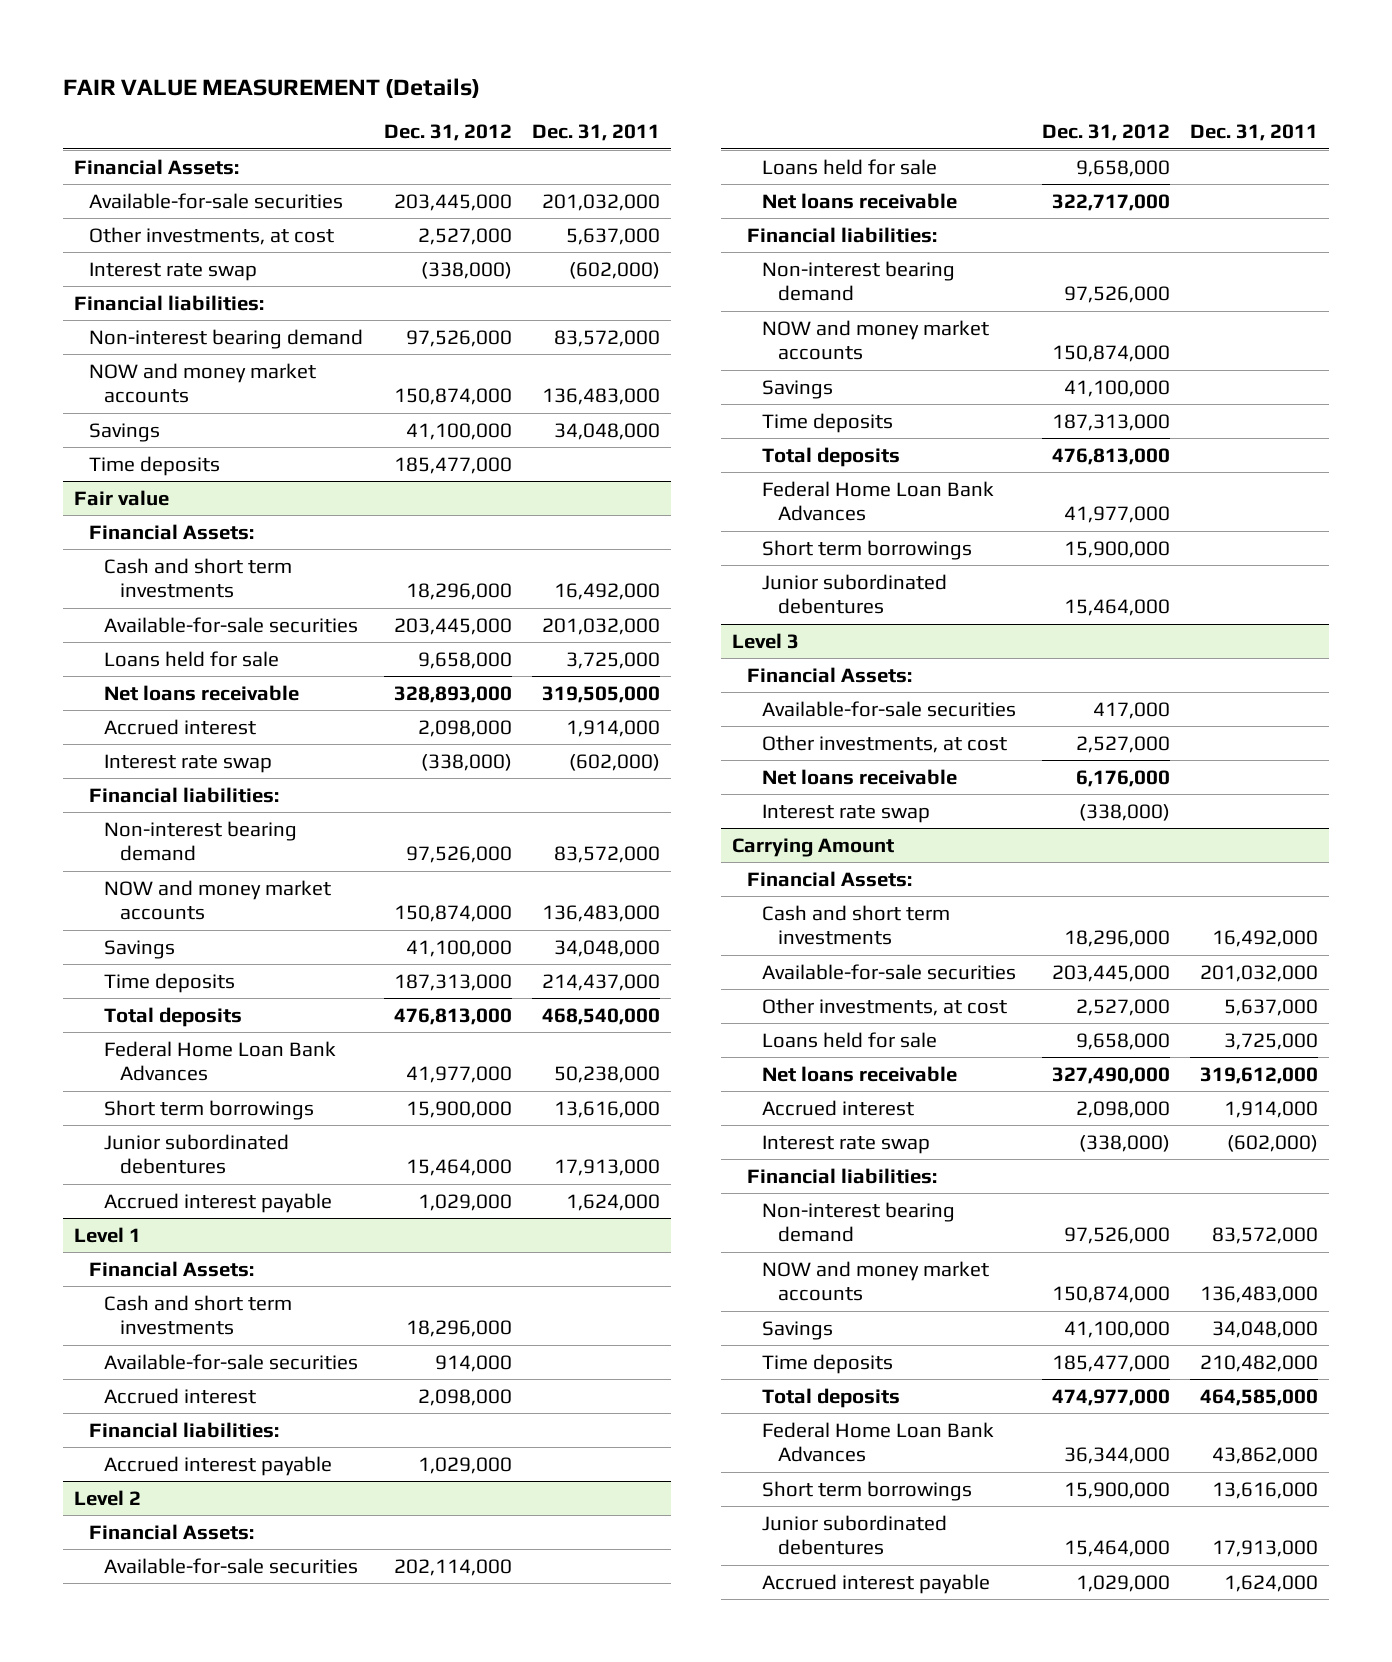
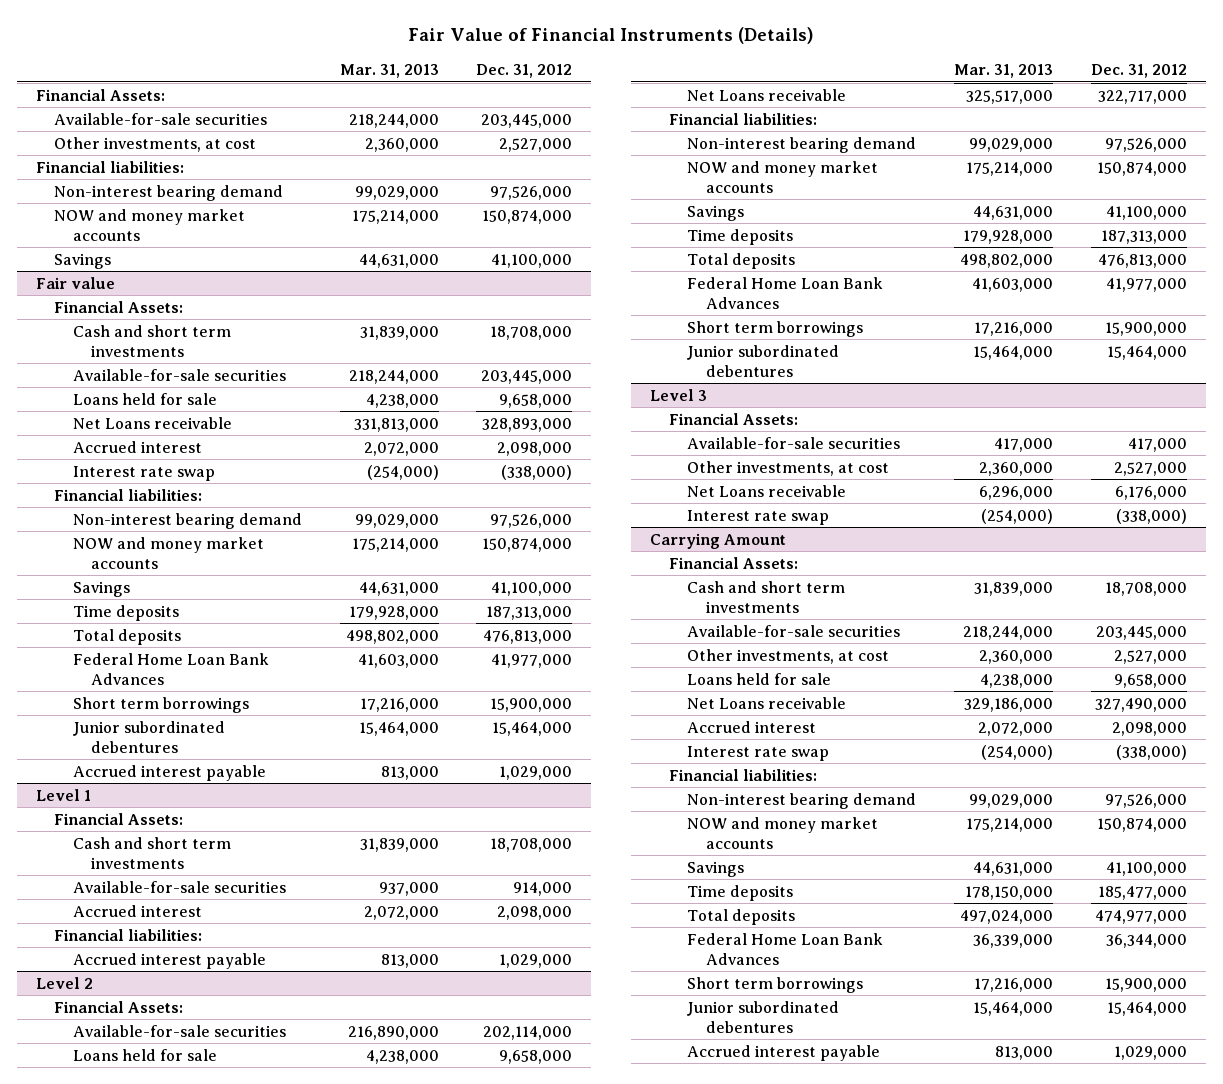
- FAIR VALUE MEASUREMENT (Details)
+ Fair Value of Financial Instruments (Details)
- | Dec. 31, 2012 | Dec. 31, 2011
+ | Mar. 31, 2013 | Dec. 31, 2012
- Interest rate swap | (338,000) | (602,000)
- Time deposits | 185,477,000 |
@ Fair value
- Cash and short term investments | 18,296,000 | 16,492,000
+ Cash and short term investments | 31,839,000 | 18,708,000
- Net loans receivable | 328,893,000 | 319,505,000
+ Net Loans receivable | 331,813,000 | 328,893,000
@ Level 1
- Cash and short term investments | 18,296,000 |
+ Cash and short term investments | 31,839,000 | 18,708,000
@ Level 2
- Net loans receivable | 322,717,000 |
+ Net Loans receivable | 325,517,000 | 322,717,000
@ Level 3
- Net loans receivable | 6,176,000 |
+ Net Loans receivable | 6,296,000 | 6,176,000
@ Carrying Amount
- Cash and short term investments | 18,296,000 | 16,492,000
+ Cash and short term investments | 31,839,000 | 18,708,000
- Net loans receivable | 327,490,000 | 319,612,000
+ Net Loans receivable | 329,186,000 | 327,490,000

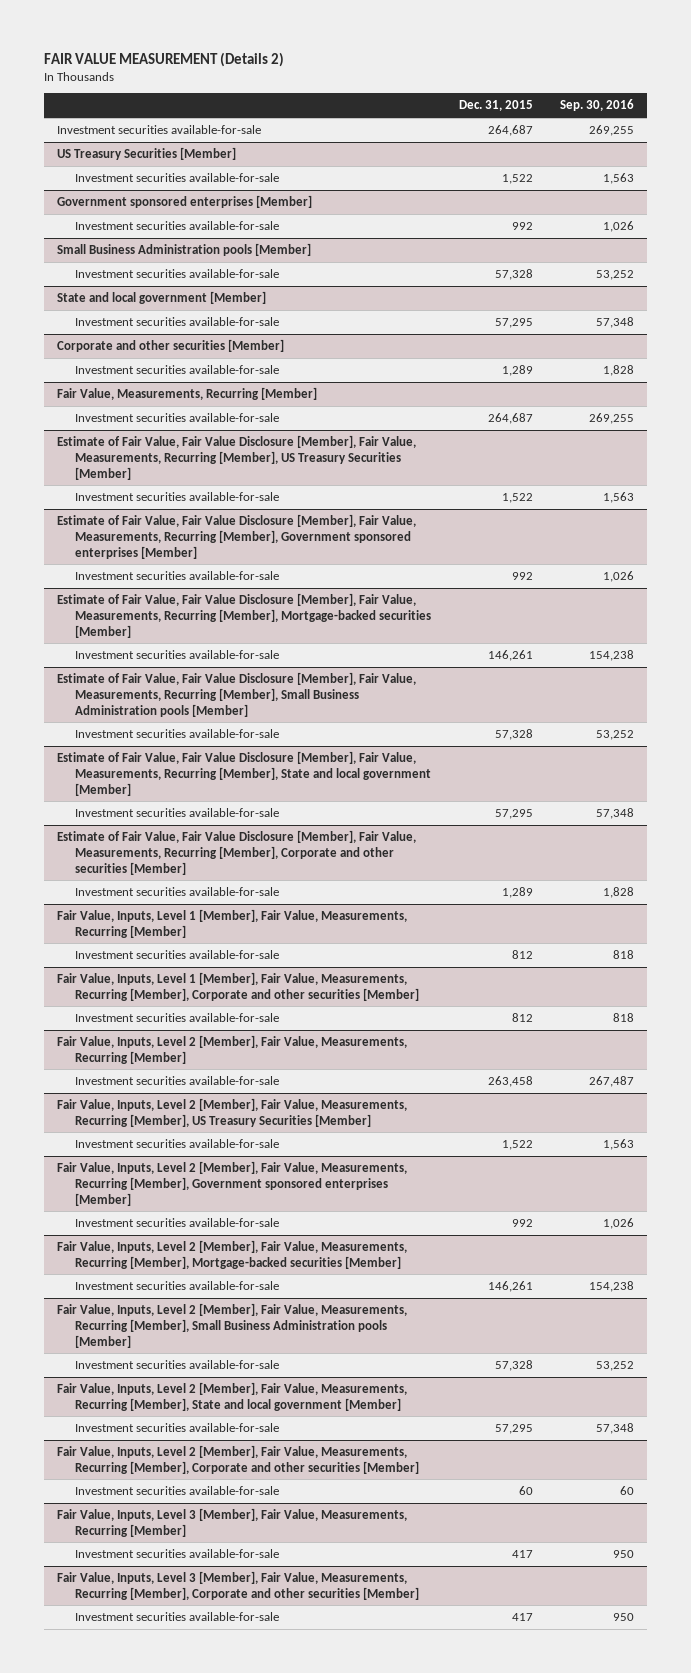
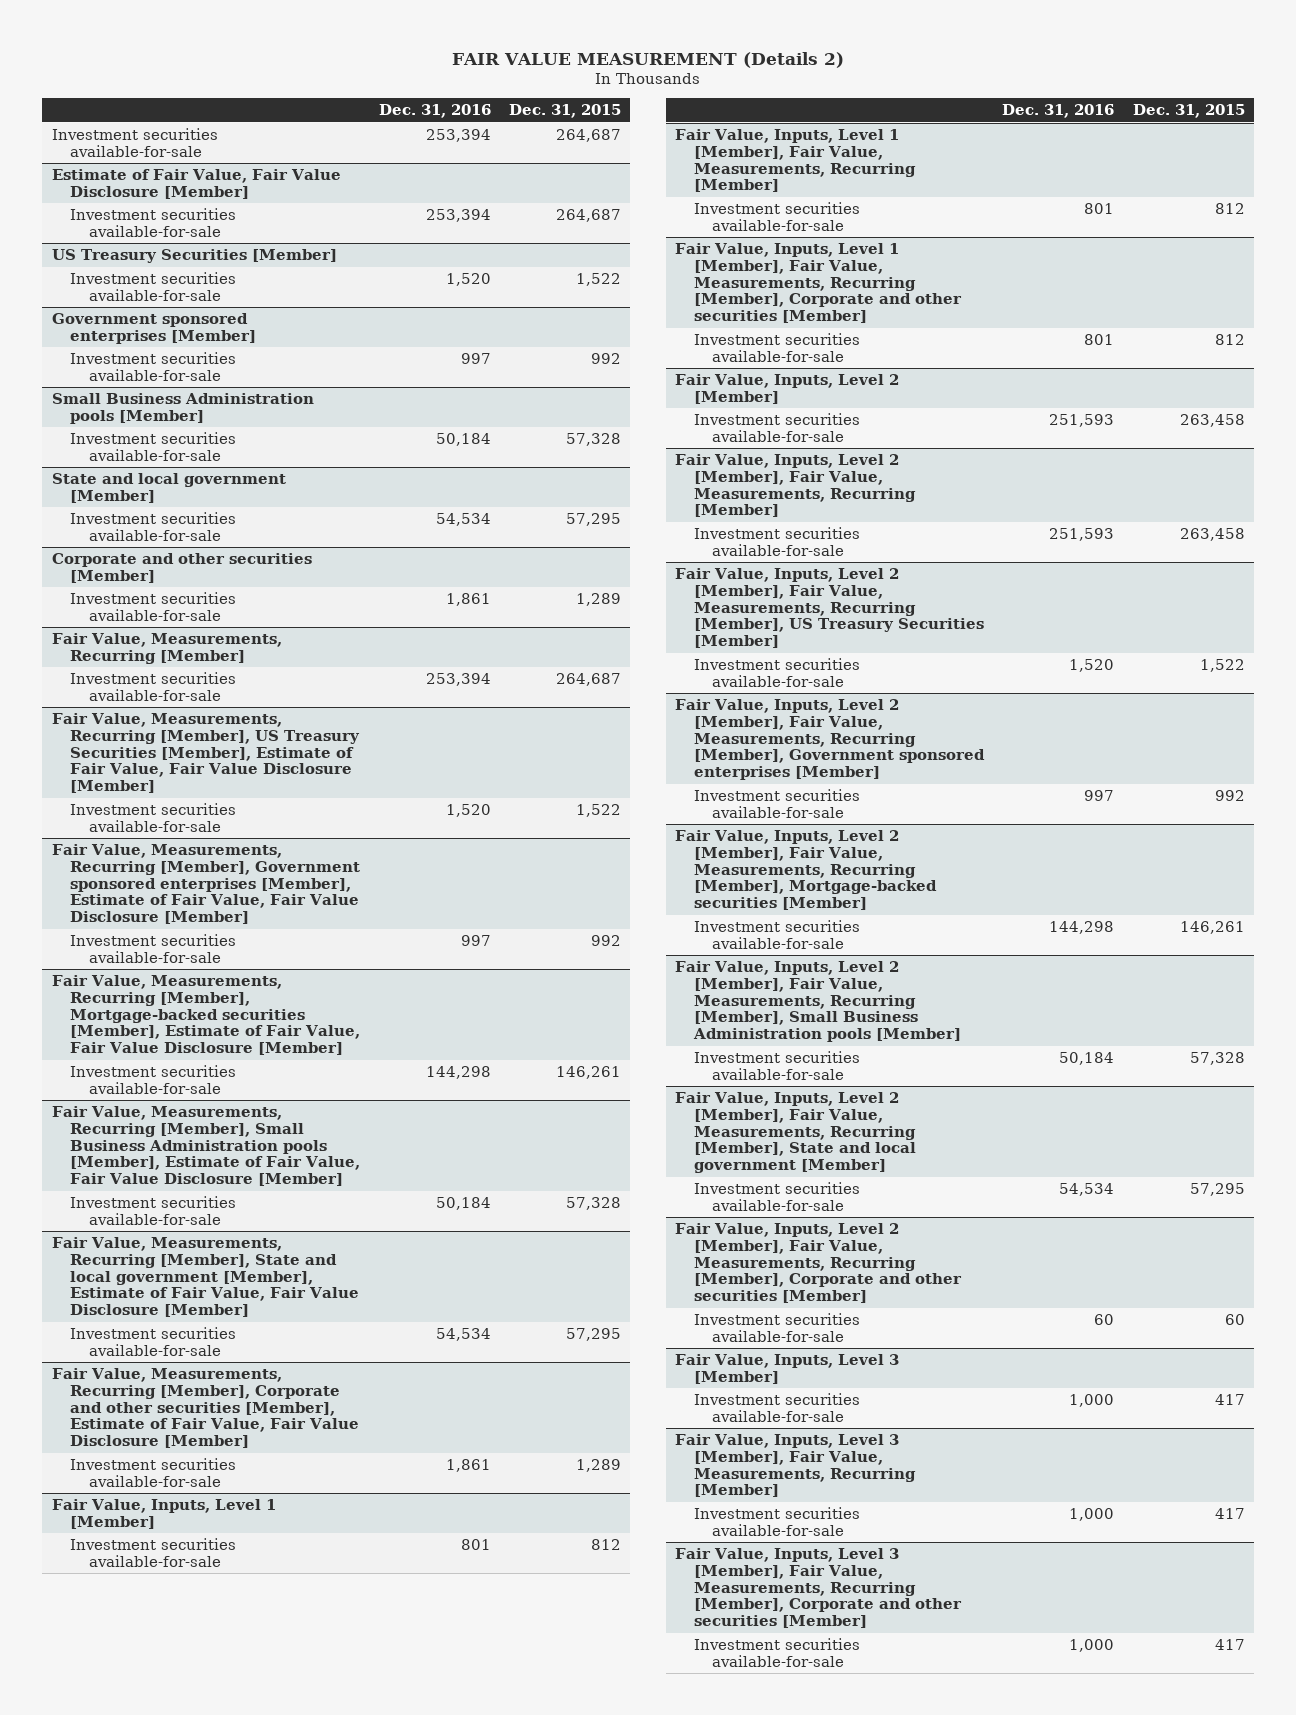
- | Dec. 31, 2015 | Sep. 30, 2016
+ | Dec. 31, 2016 | Dec. 31, 2015
+ Estimate of Fair Value, Fair Value Disclosure [Member]
+ Investment securities available-for-sale | 253,394 | 264,687
- Estimate of Fair Value, Fair Value Disclosure [Member], Fair Value, Measurements, Recurring [Member], US Treasury Securities [Member]
+ Fair Value, Measurements, Recurring [Member], US Treasury Securities [Member], Estimate of Fair Value, Fair Value Disclosure [Member]
- Estimate of Fair Value, Fair Value Disclosure [Member], Fair Value, Measurements, Recurring [Member], Government sponsored enterprises [Member]
+ Fair Value, Measurements, Recurring [Member], Government sponsored enterprises [Member], Estimate of Fair Value, Fair Value Disclosure [Member]
- Estimate of Fair Value, Fair Value Disclosure [Member], Fair Value, Measurements, Recurring [Member], Mortgage-backed securities [Member]
+ Fair Value, Measurements, Recurring [Member], Mortgage-backed securities [Member], Estimate of Fair Value, Fair Value Disclosure [Member]
- Estimate of Fair Value, Fair Value Disclosure [Member], Fair Value, Measurements, Recurring [Member], Small Business Administration pools [Member]
+ Fair Value, Measurements, Recurring [Member], Small Business Administration pools [Member], Estimate of Fair Value, Fair Value Disclosure [Member]
- Estimate of Fair Value, Fair Value Disclosure [Member], Fair Value, Measurements, Recurring [Member], State and local government [Member]
+ Fair Value, Measurements, Recurring [Member], State and local government [Member], Estimate of Fair Value, Fair Value Disclosure [Member]
- Estimate of Fair Value, Fair Value Disclosure [Member], Fair Value, Measurements, Recurring [Member], Corporate and other securities [Member]
+ Fair Value, Measurements, Recurring [Member], Corporate and other securities [Member], Estimate of Fair Value, Fair Value Disclosure [Member]
+ Fair Value, Inputs, Level 1 [Member]
+ Investment securities available-for-sale | 801 | 812
+ Fair Value, Inputs, Level 2 [Member]
+ Investment securities available-for-sale | 251,593 | 263,458
+ Fair Value, Inputs, Level 3 [Member]
+ Investment securities available-for-sale | 1,000 | 417

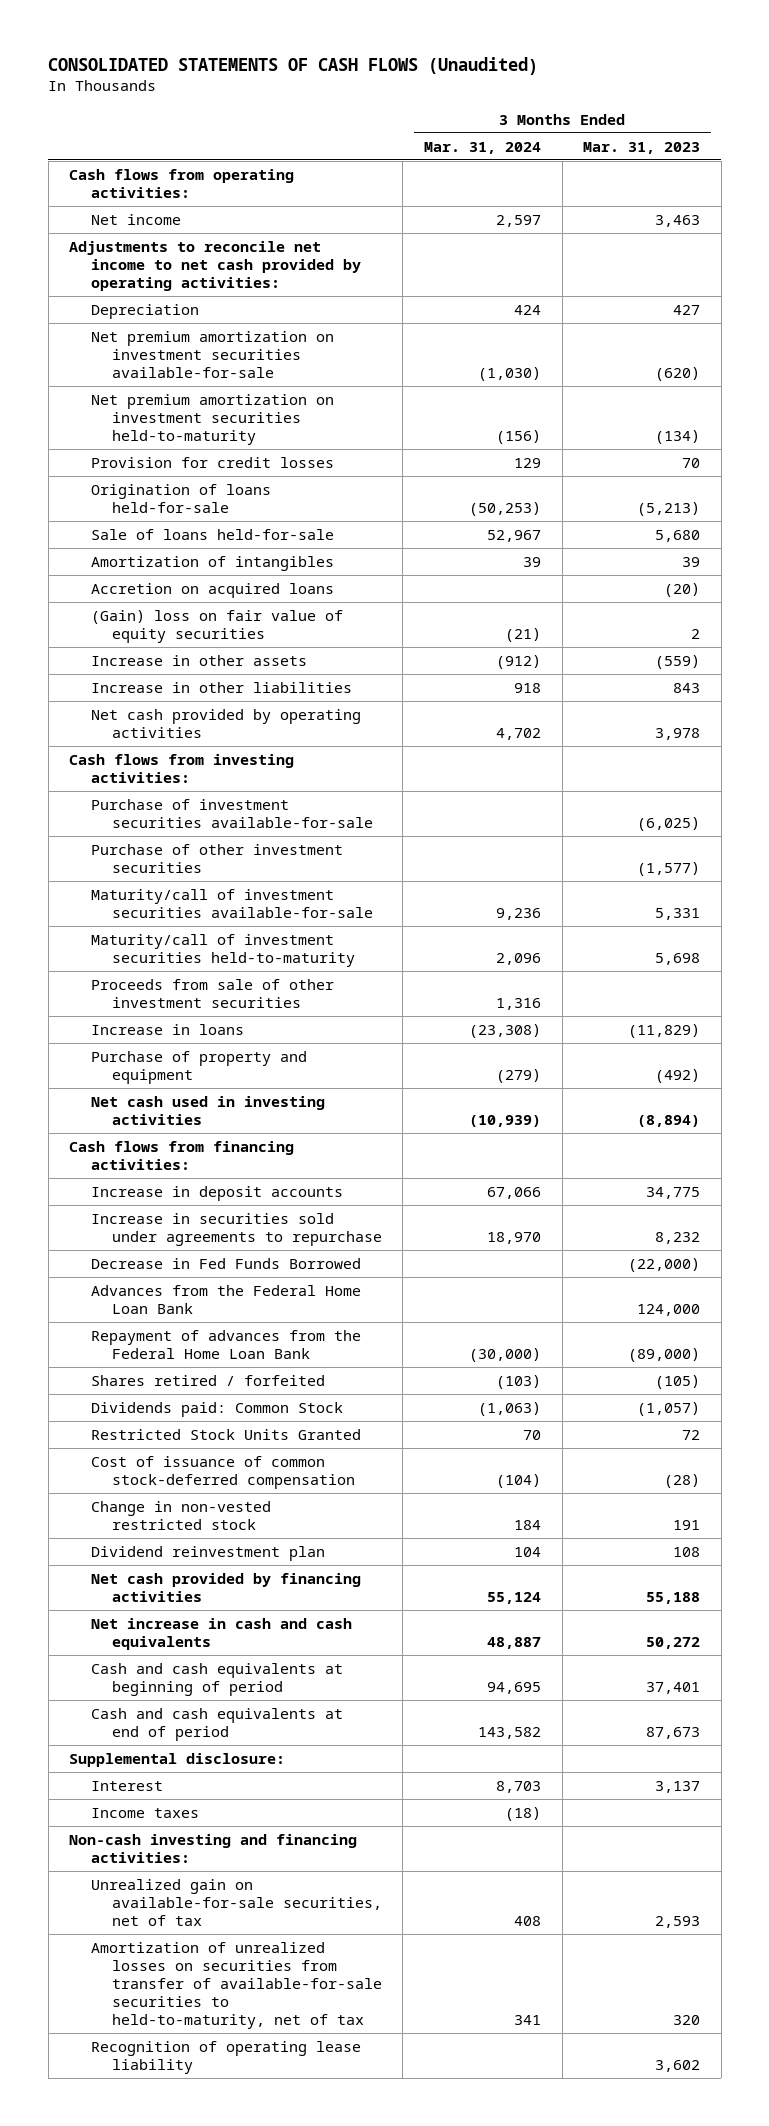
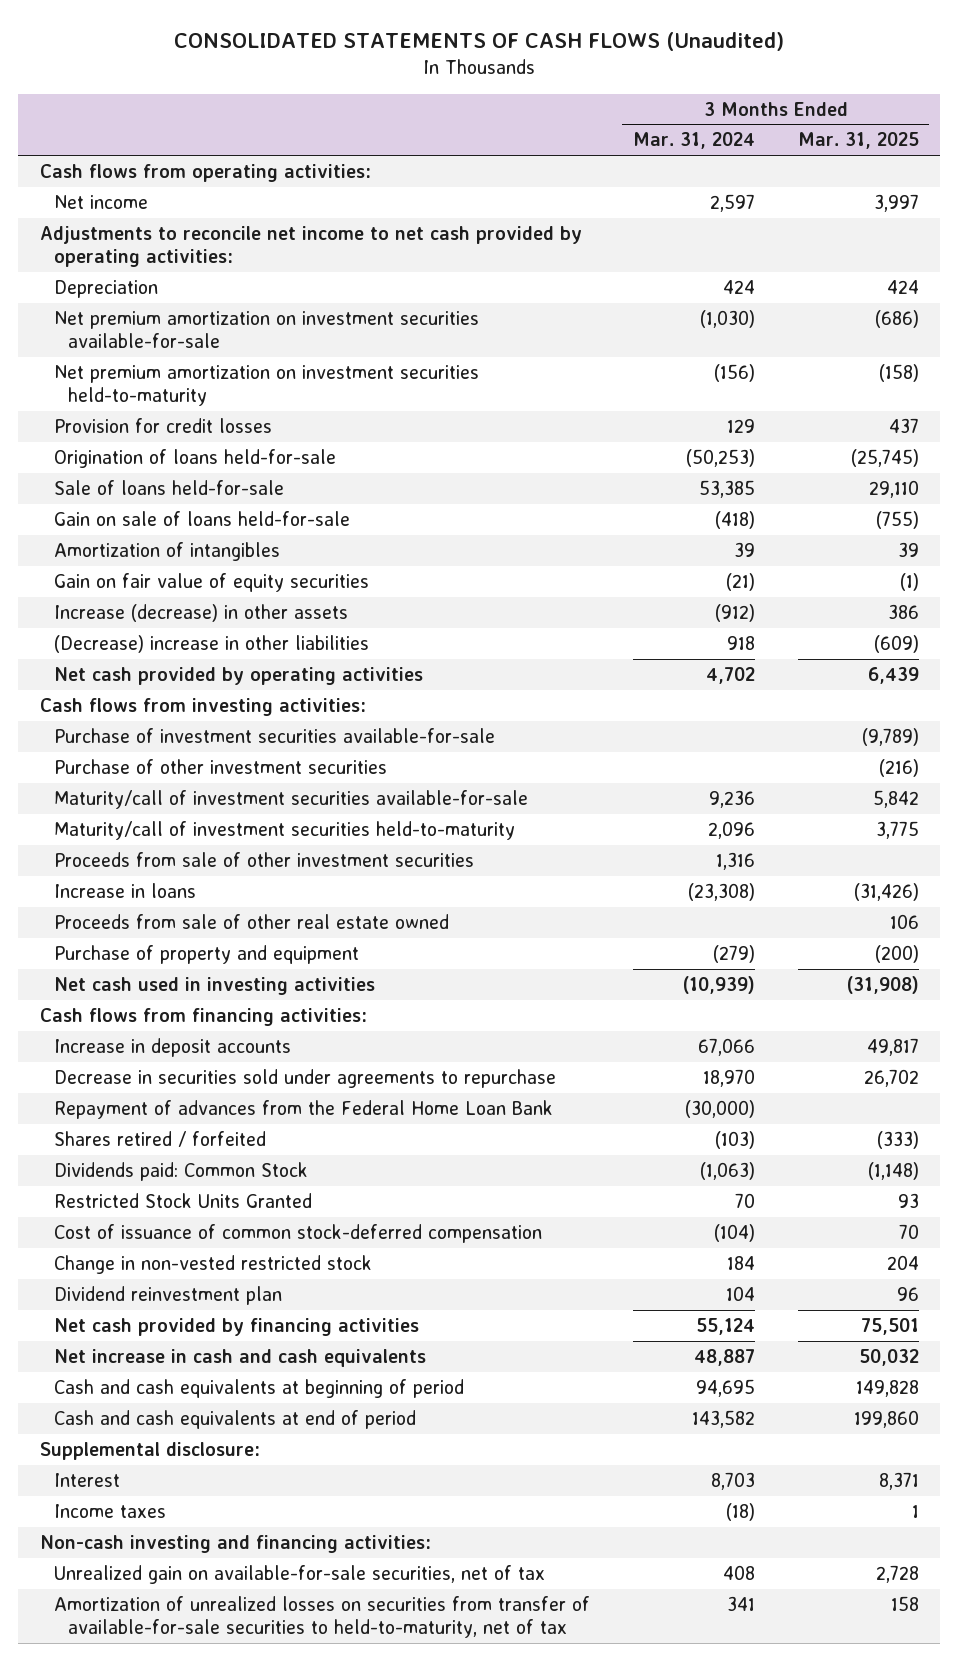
- | 3 Months Ended Mar. 31, 2024 | 3 Months Ended Mar. 31, 2023
+ | 3 Months Ended Mar. 31, 2024 | 3 Months Ended Mar. 31, 2025
- Sale of loans held-for-sale | 52,967 | 5,680
+ Sale of loans held-for-sale | 53,385 | 29,110
+ Gain on sale of loans held-for-sale | (418) | (755)
- Accretion on acquired loans | | (20)
- (Gain) loss on fair value of equity securities | (21) | 2
- Increase in other assets | (912) | (559)
- Increase in other liabilities | 918 | 843
+ Gain on fair value of equity securities | (21) | (1)
+ Increase (decrease) in other assets | (912) | 386
+ (Decrease) increase in other liabilities | 918 | (609)
+ Proceeds from sale of other real estate owned | | 106
- Increase in securities sold under agreements to repurchase | 18,970 | 8,232
- Decrease in Fed Funds Borrowed | | (22,000)
- Advances from the Federal Home Loan Bank | | 124,000
+ Decrease in securities sold under agreements to repurchase | 18,970 | 26,702
- Recognition of operating lease liability | | 3,602

